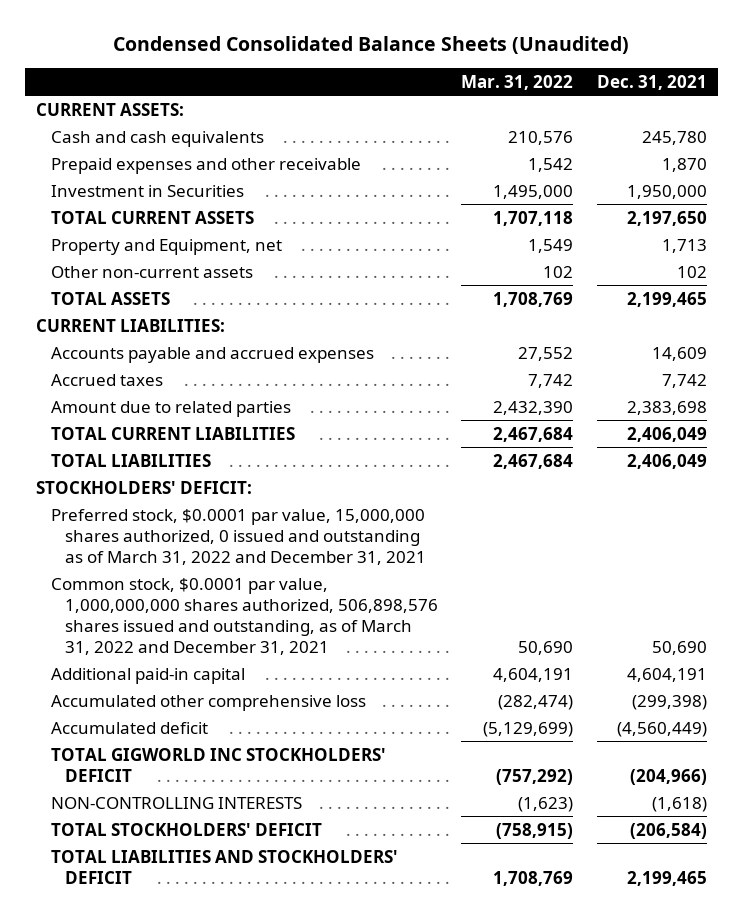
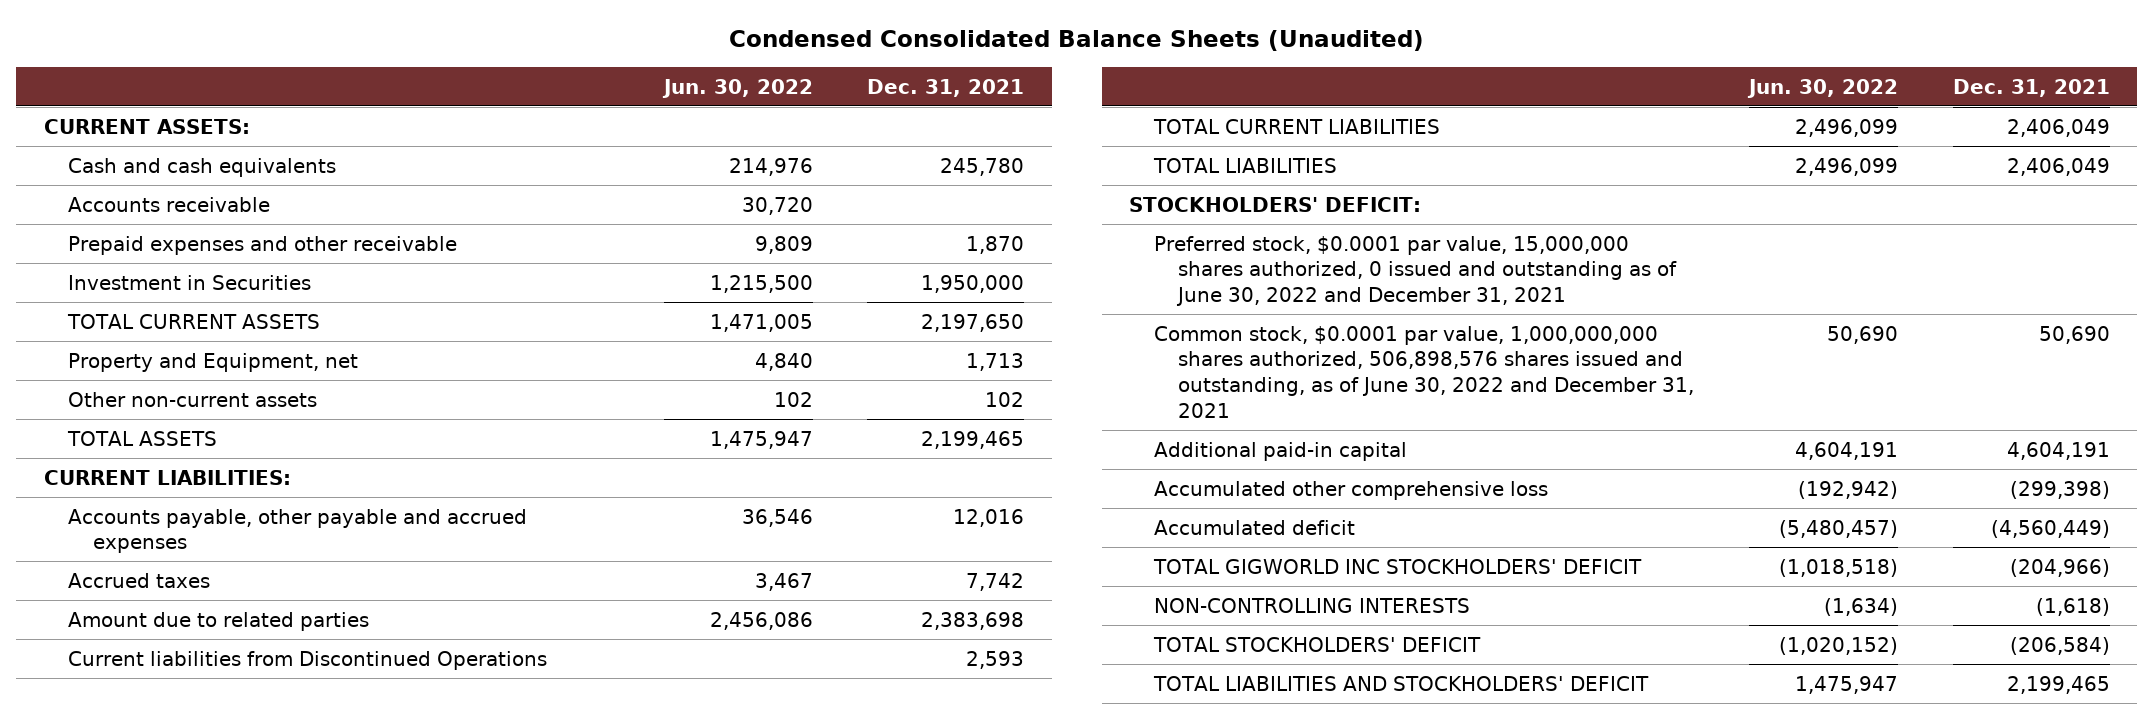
- | Mar. 31, 2022 | Dec. 31, 2021
+ | Jun. 30, 2022 | Dec. 31, 2021
+ Accounts receivable | 30,720 |
- Accounts payable and accrued expenses | 27,552 | 14,609
+ Accounts payable, other payable and accrued expenses | 36,546 | 12,016
+ Current liabilities from Discontinued Operations | | 2,593
- Preferred stock, $0.0001 par value, 15,000,000 shares authorized, 0 issued and outstanding as of March 31, 2022 and December 31, 2021
- Common stock, $0.0001 par value, 1,000,000,000 shares authorized, 506,898,576 shares issued and outstanding, as of March 31, 2022 and December 31, 2021 | 50,690 | 50,690
+ Preferred stock, $0.0001 par value, 15,000,000 shares authorized, 0 issued and outstanding as of June 30, 2022 and December 31, 2021
+ Common stock, $0.0001 par value, 1,000,000,000 shares authorized, 506,898,576 shares issued and outstanding, as of June 30, 2022 and December 31, 2021 | 50,690 | 50,690

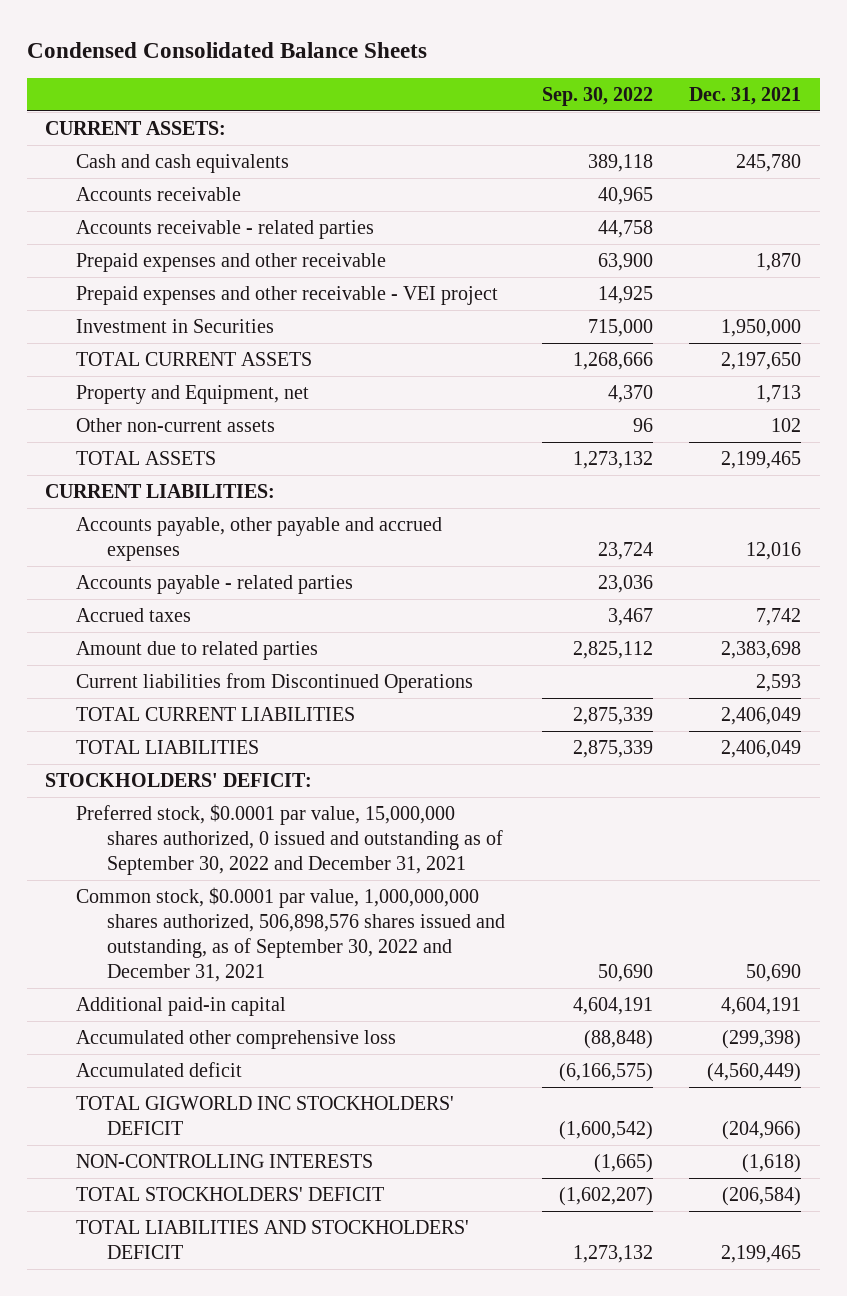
- Condensed Consolidated Balance Sheets (Unaudited)
+ Condensed Consolidated Balance Sheets
- | Jun. 30, 2022 | Dec. 31, 2021
+ | Sep. 30, 2022 | Dec. 31, 2021
+ Accounts receivable - related parties | 44,758 |
+ Prepaid expenses and other receivable - VEI project | 14,925 |
+ Accounts payable - related parties | 23,036 |
- Preferred stock, $0.0001 par value, 15,000,000 shares authorized, 0 issued and outstanding as of June 30, 2022 and December 31, 2021
- Common stock, $0.0001 par value, 1,000,000,000 shares authorized, 506,898,576 shares issued and outstanding, as of June 30, 2022 and December 31, 2021 | 50,690 | 50,690
+ Preferred stock, $0.0001 par value, 15,000,000 shares authorized, 0 issued and outstanding as of September 30, 2022 and December 31, 2021
+ Common stock, $0.0001 par value, 1,000,000,000 shares authorized, 506,898,576 shares issued and outstanding, as of September 30, 2022 and December 31, 2021 | 50,690 | 50,690

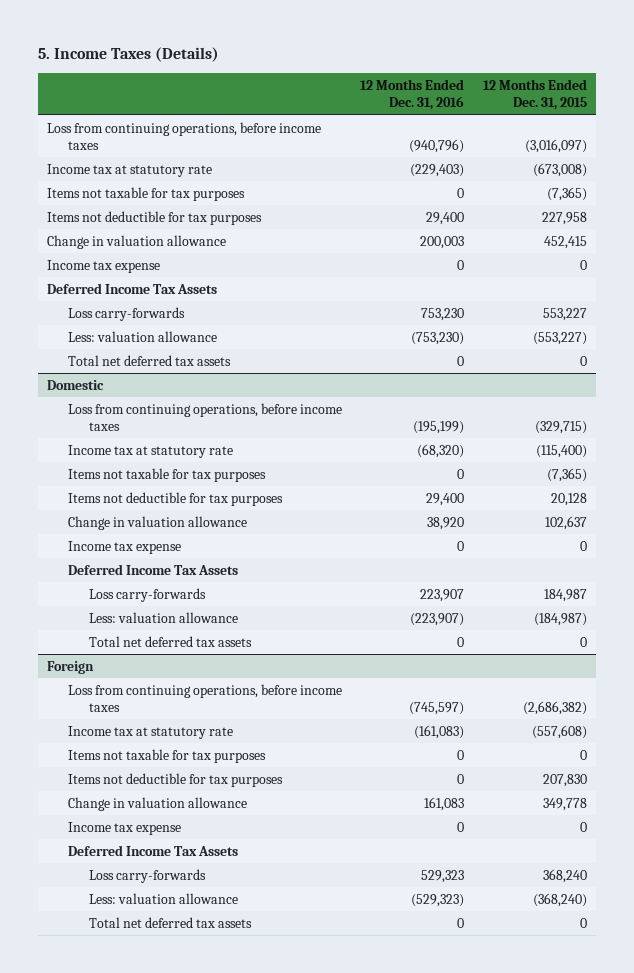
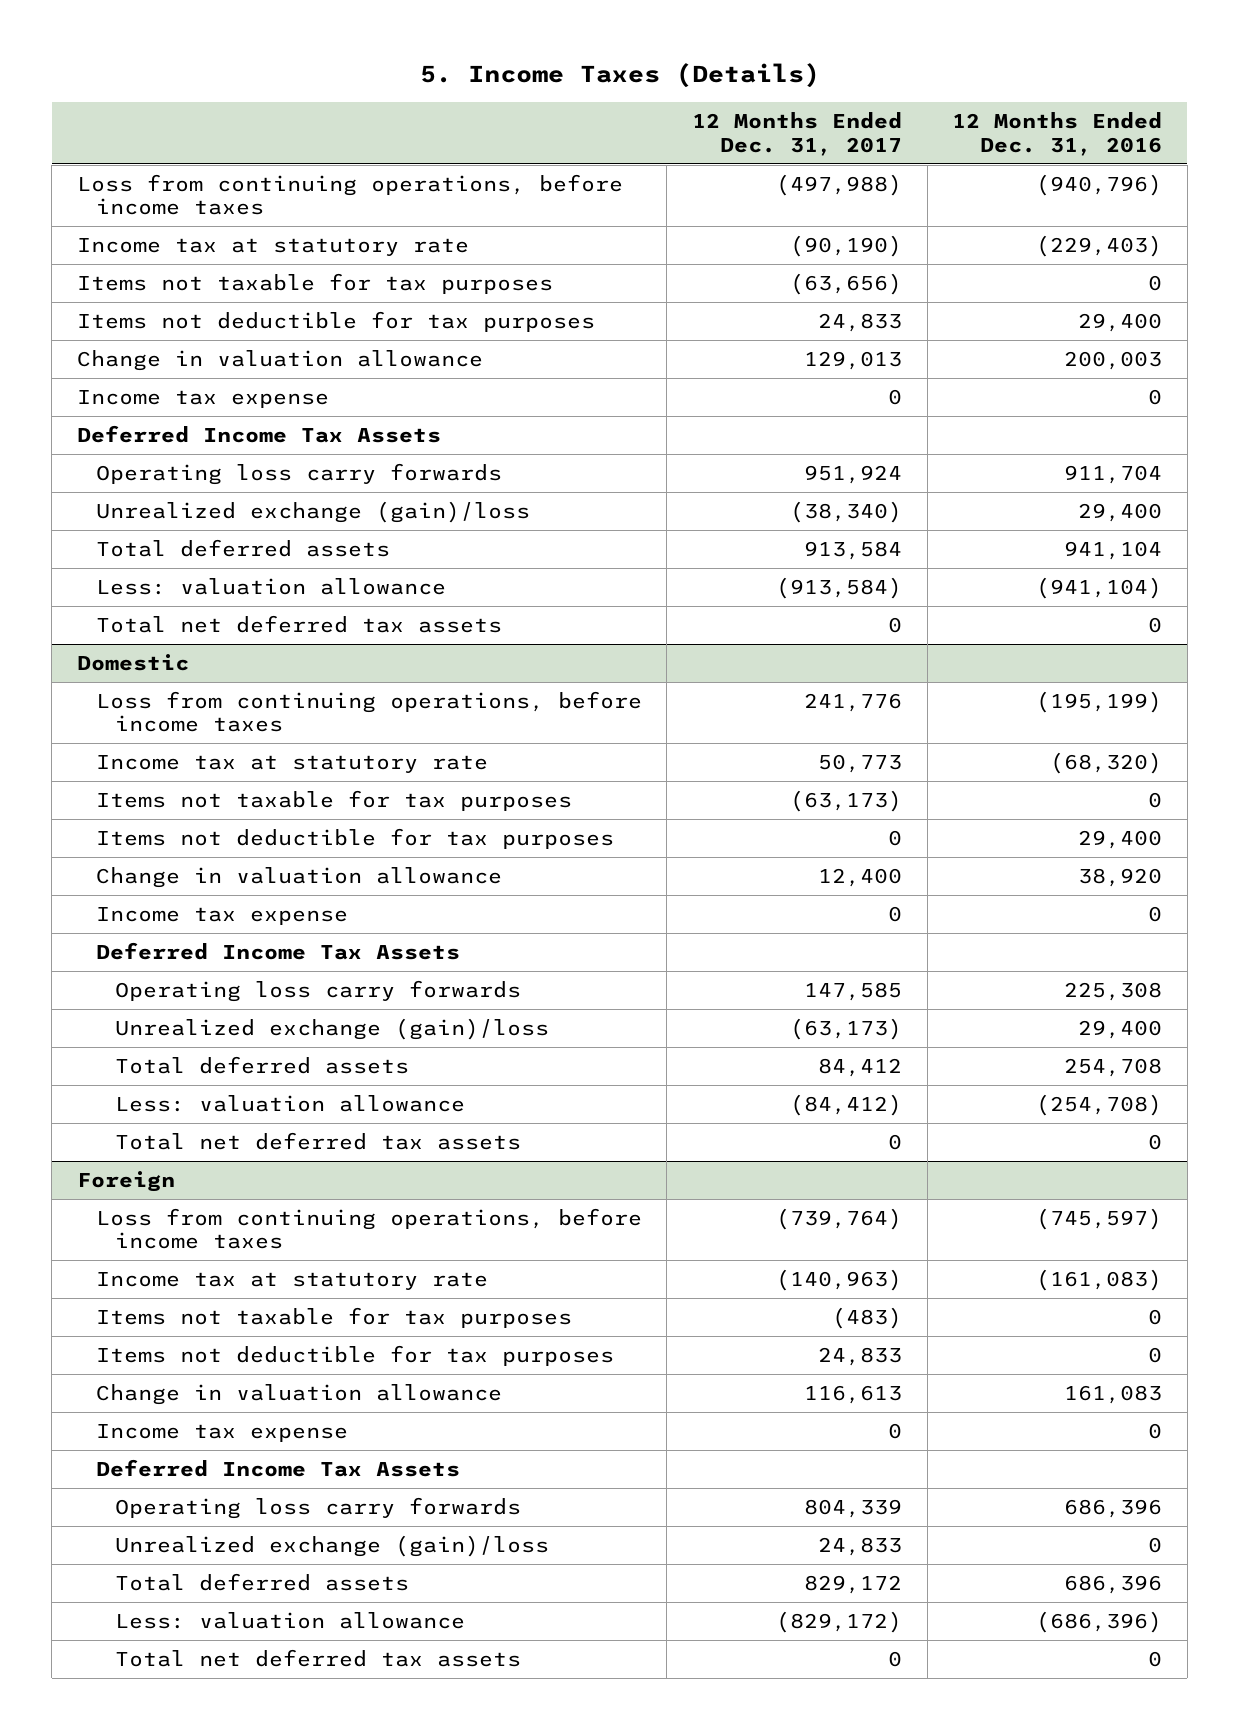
- | 12 Months Ended Dec. 31, 2016 | 12 Months Ended Dec. 31, 2015
+ | 12 Months Ended Dec. 31, 2017 | 12 Months Ended Dec. 31, 2016
- Loss carry-forwards | 753,230 | 553,227
- Less: valuation allowance | (753,230) | (553,227)
+ Operating loss carry forwards | 951,924 | 911,704
+ Unrealized exchange (gain)/loss | (38,340) | 29,400
+ Total deferred assets | 913,584 | 941,104
+ Less: valuation allowance | (913,584) | (941,104)
@ Domestic
- Loss carry-forwards | 223,907 | 184,987
- Less: valuation allowance | (223,907) | (184,987)
+ Operating loss carry forwards | 147,585 | 225,308
+ Unrealized exchange (gain)/loss | (63,173) | 29,400
+ Total deferred assets | 84,412 | 254,708
+ Less: valuation allowance | (84,412) | (254,708)
@ Foreign
- Loss carry-forwards | 529,323 | 368,240
- Less: valuation allowance | (529,323) | (368,240)
+ Operating loss carry forwards | 804,339 | 686,396
+ Unrealized exchange (gain)/loss | 24,833 | 0
+ Total deferred assets | 829,172 | 686,396
+ Less: valuation allowance | (829,172) | (686,396)

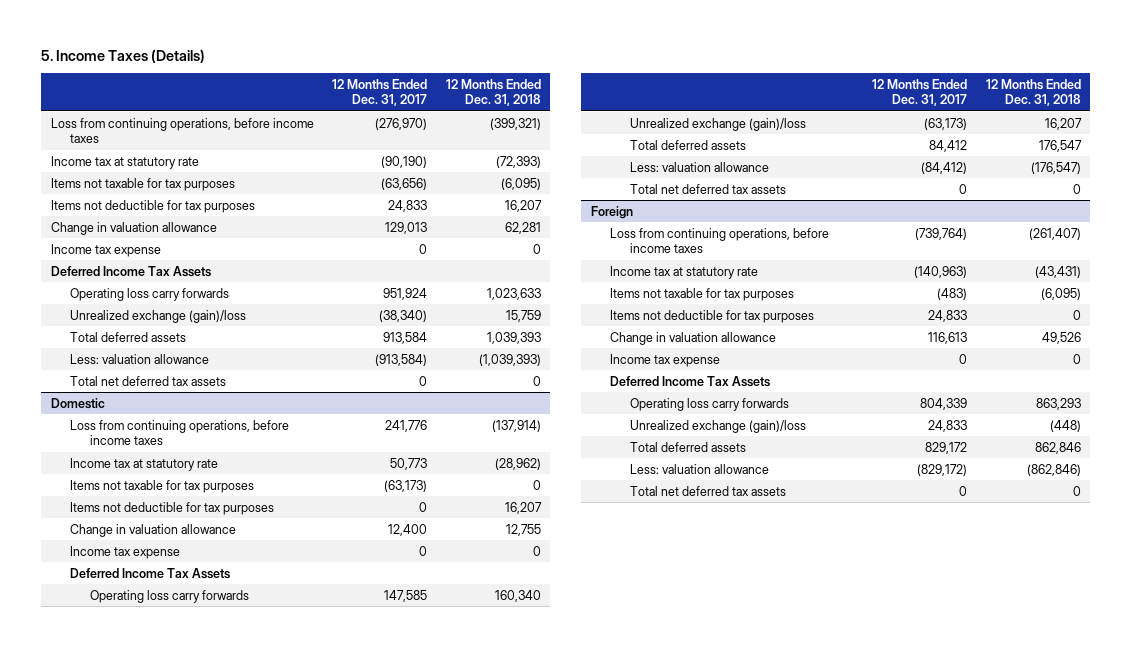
- | 12 Months Ended Dec. 31, 2017 | 12 Months Ended Dec. 31, 2016
+ | 12 Months Ended Dec. 31, 2017 | 12 Months Ended Dec. 31, 2018
- Loss from continuing operations, before income taxes | (497,988) | (940,796)
+ Loss from continuing operations, before income taxes | (276,970) | (399,321)

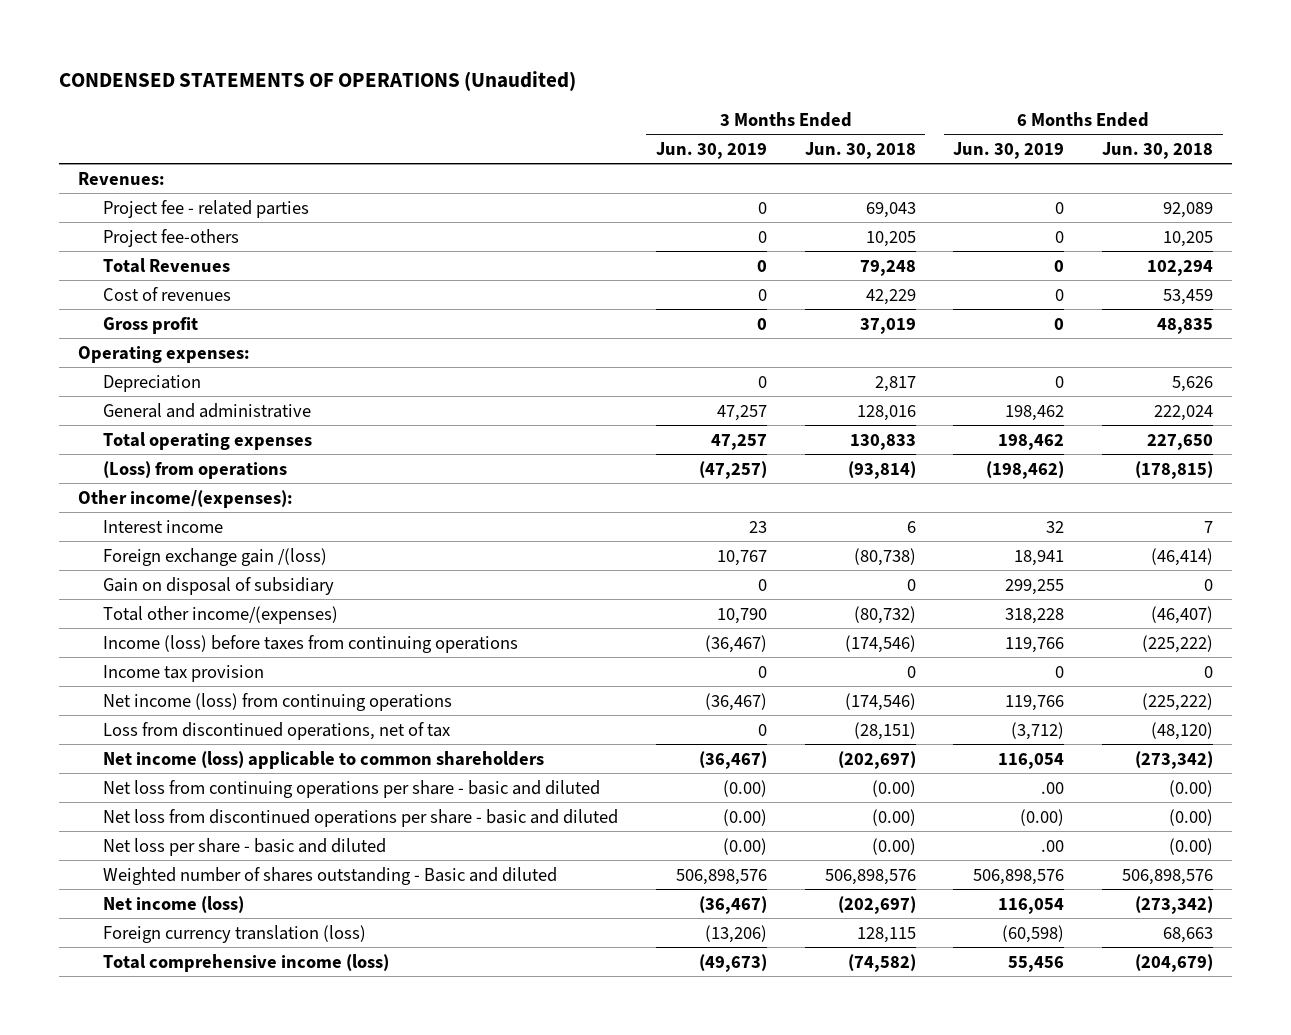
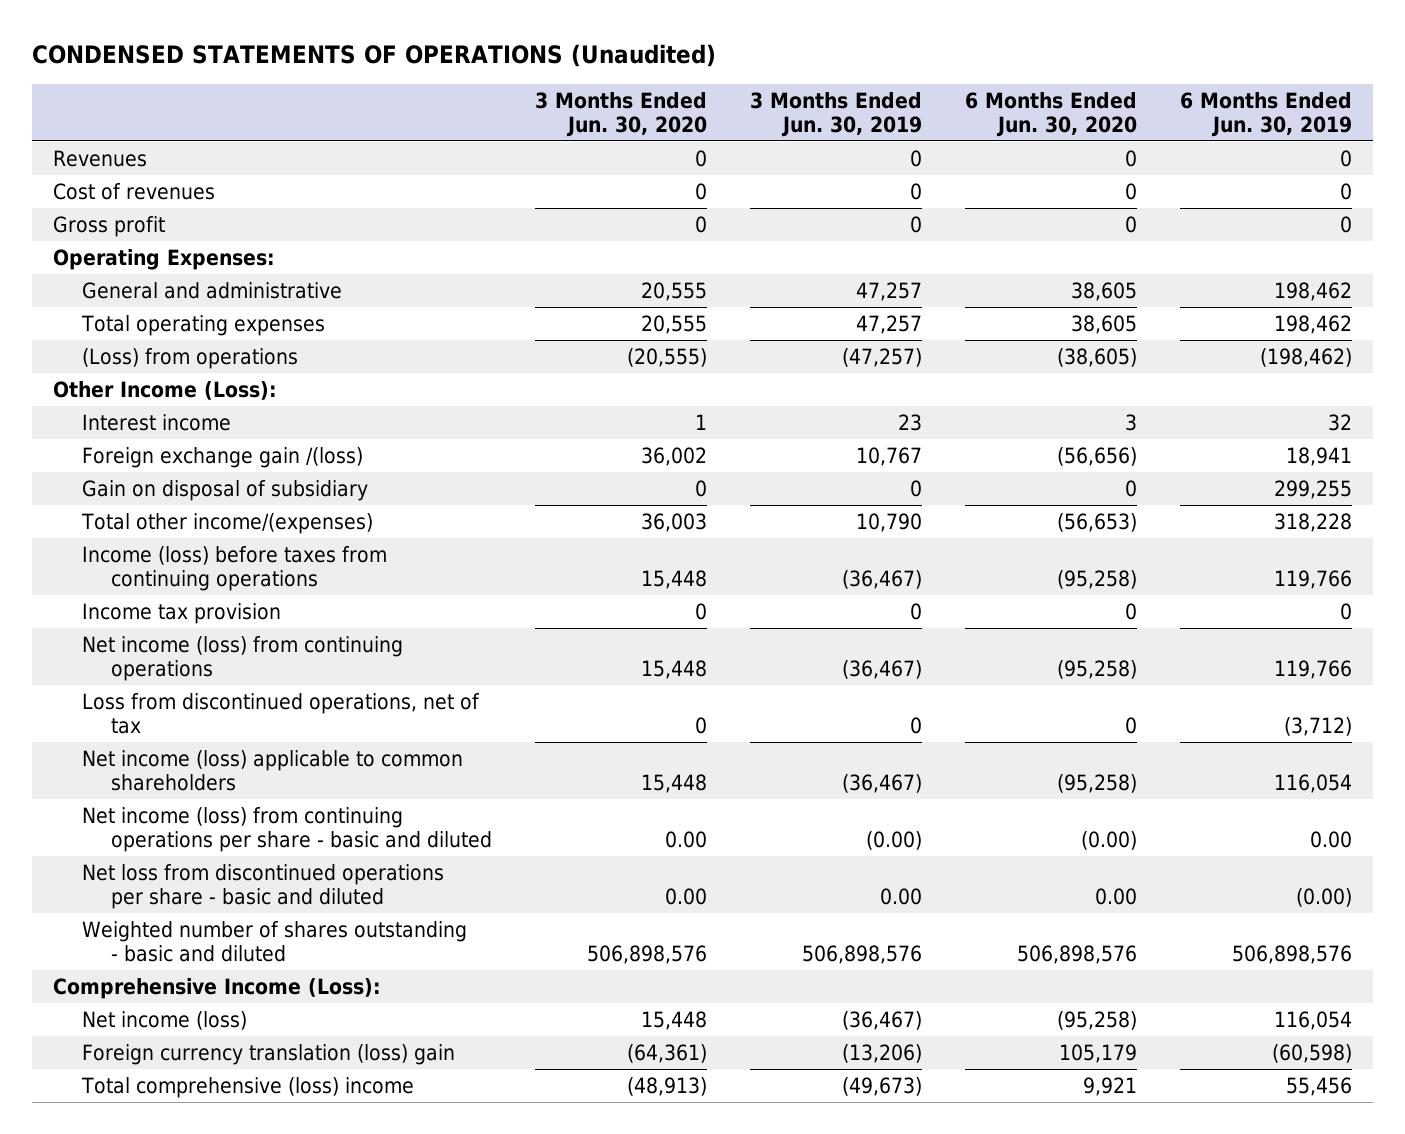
- | 3 Months Ended Jun. 30, 2019 | 3 Months Ended Jun. 30, 2018 | 6 Months Ended Jun. 30, 2019 | 6 Months Ended Jun. 30, 2018
+ | 3 Months Ended Jun. 30, 2020 | 3 Months Ended Jun. 30, 2019 | 6 Months Ended Jun. 30, 2020 | 6 Months Ended Jun. 30, 2019
- Revenues:
- Project fee - related parties | 0 | 69,043 | 0 | 92,089
- Project fee-others | 0 | 10,205 | 0 | 10,205
- Total Revenues | 0 | 79,248 | 0 | 102,294
+ Revenues | 0 | 0 | 0 | 0
- Operating expenses:
- Depreciation | 0 | 2,817 | 0 | 5,626
+ Operating Expenses:
- Other income/(expenses):
+ Other Income (Loss):
- Net loss from continuing operations per share - basic and diluted | (0.00) | (0.00) | .00 | (0.00)
- Net loss from discontinued operations per share - basic and diluted | (0.00) | (0.00) | (0.00) | (0.00)
- Net loss per share - basic and diluted | (0.00) | (0.00) | .00 | (0.00)
- Weighted number of shares outstanding - Basic and diluted | 506,898,576 | 506,898,576 | 506,898,576 | 506,898,576
+ Net income (loss) from continuing operations per share - basic and diluted | 0.00 | (0.00) | (0.00) | 0.00
+ Net loss from discontinued operations per share - basic and diluted | 0.00 | 0.00 | 0.00 | (0.00)
+ Weighted number of shares outstanding - basic and diluted | 506,898,576 | 506,898,576 | 506,898,576 | 506,898,576
+ Comprehensive Income (Loss):
- Foreign currency translation (loss) | (13,206) | 128,115 | (60,598) | 68,663
- Total comprehensive income (loss) | (49,673) | (74,582) | 55,456 | (204,679)
+ Foreign currency translation (loss) gain | (64,361) | (13,206) | 105,179 | (60,598)
+ Total comprehensive (loss) income | (48,913) | (49,673) | 9,921 | 55,456

